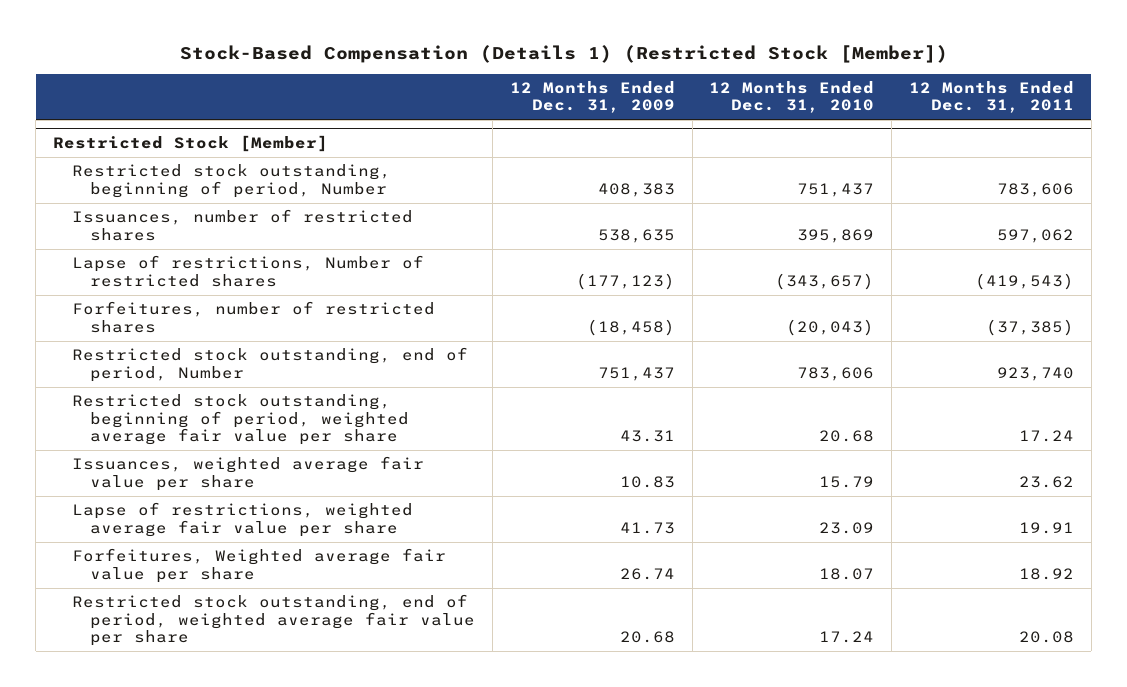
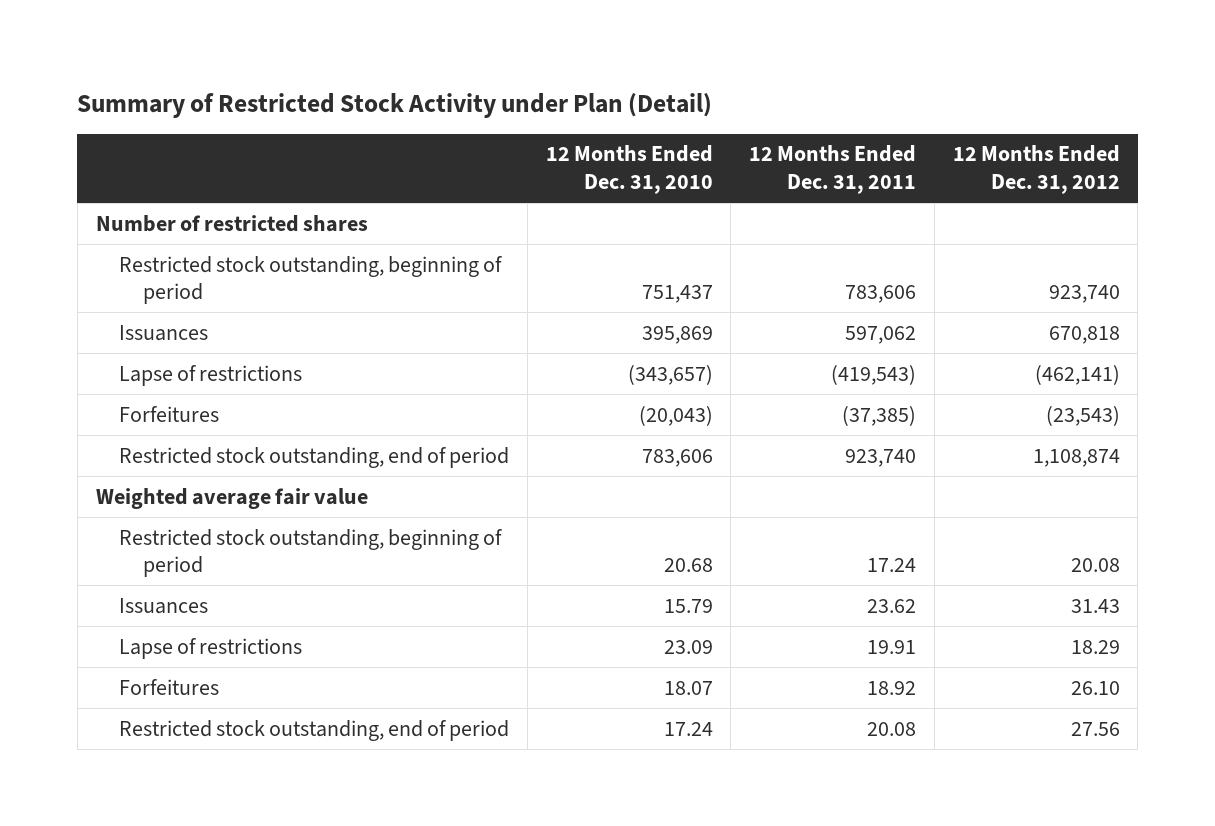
- Stock-Based Compensation (Details 1) (Restricted Stock [Member])
+ Summary of Restricted Stock Activity under Plan (Detail)
- | 12 Months Ended Dec. 31, 2009 | 12 Months Ended Dec. 31, 2010 | 12 Months Ended Dec. 31, 2011
+ | 12 Months Ended Dec. 31, 2010 | 12 Months Ended Dec. 31, 2011 | 12 Months Ended Dec. 31, 2012
- Restricted Stock [Member]
- Restricted stock outstanding, beginning of period, Number | 408,383 | 751,437 | 783,606
- Issuances, number of restricted shares | 538,635 | 395,869 | 597,062
- Lapse of restrictions, Number of restricted shares | (177,123) | (343,657) | (419,543)
- Forfeitures, number of restricted shares | (18,458) | (20,043) | (37,385)
- Restricted stock outstanding, end of period, Number | 751,437 | 783,606 | 923,740
- Restricted stock outstanding, beginning of period, weighted average fair value per share | 43.31 | 20.68 | 17.24
- Issuances, weighted average fair value per share | 10.83 | 15.79 | 23.62
- Lapse of restrictions, weighted average fair value per share | 41.73 | 23.09 | 19.91
- Forfeitures, Weighted average fair value per share | 26.74 | 18.07 | 18.92
- Restricted stock outstanding, end of period, weighted average fair value per share | 20.68 | 17.24 | 20.08
+ Number of restricted shares
+ Restricted stock outstanding, beginning of period | 751,437 | 783,606 | 923,740
+ Issuances | 395,869 | 597,062 | 670,818
+ Lapse of restrictions | (343,657) | (419,543) | (462,141)
+ Forfeitures | (20,043) | (37,385) | (23,543)
+ Restricted stock outstanding, end of period | 783,606 | 923,740 | 1,108,874
+ Weighted average fair value
+ Restricted stock outstanding, beginning of period | 20.68 | 17.24 | 20.08
+ Issuances | 15.79 | 23.62 | 31.43
+ Lapse of restrictions | 23.09 | 19.91 | 18.29
+ Forfeitures | 18.07 | 18.92 | 26.10
+ Restricted stock outstanding, end of period | 17.24 | 20.08 | 27.56

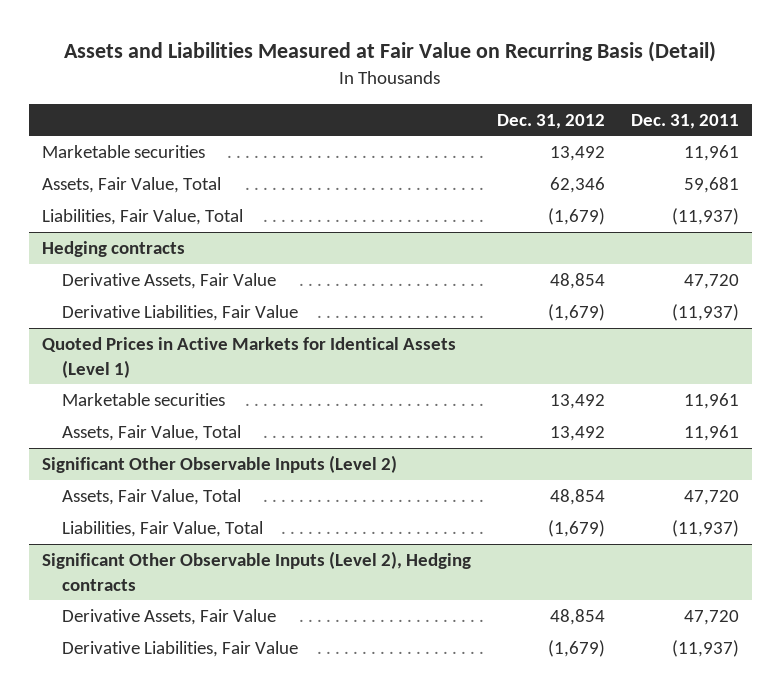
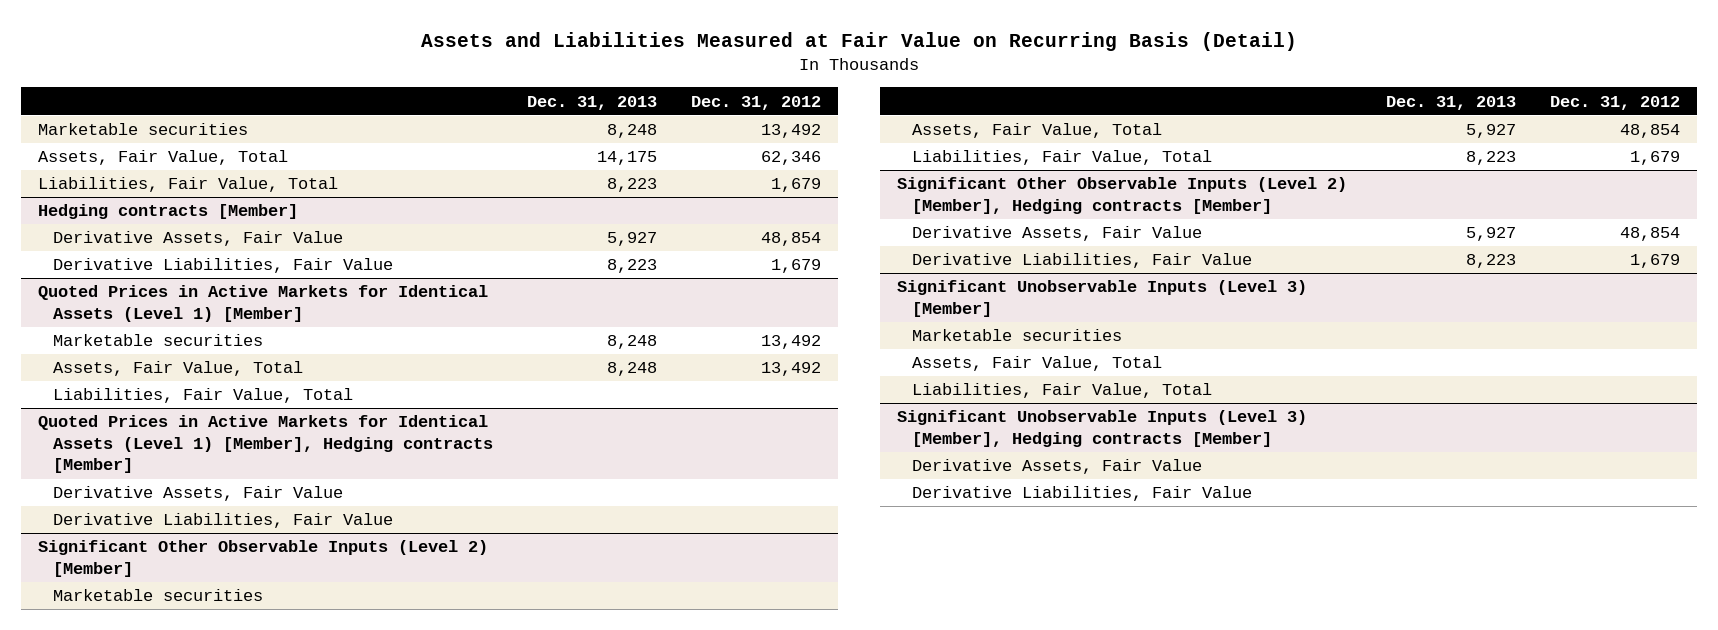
- | Dec. 31, 2012 | Dec. 31, 2011
+ | Dec. 31, 2013 | Dec. 31, 2012
- Liabilities, Fair Value, Total | (1,679) | (11,937)
- Hedging contracts
+ Liabilities, Fair Value, Total | 8,223 | 1,679
+ Hedging contracts [Member]
- Derivative Liabilities, Fair Value | (1,679) | (11,937)
- Quoted Prices in Active Markets for Identical Assets (Level 1)
+ Derivative Liabilities, Fair Value | 8,223 | 1,679
+ Quoted Prices in Active Markets for Identical Assets (Level 1) [Member]
- Significant Other Observable Inputs (Level 2)
+ Liabilities, Fair Value, Total
+ Quoted Prices in Active Markets for Identical Assets (Level 1) [Member], Hedging contracts [Member]
+ Derivative Assets, Fair Value
+ Derivative Liabilities, Fair Value
+ Significant Other Observable Inputs (Level 2) [Member]
+ Marketable securities
- Liabilities, Fair Value, Total | (1,679) | (11,937)
- Significant Other Observable Inputs (Level 2), Hedging contracts
+ Liabilities, Fair Value, Total | 8,223 | 1,679
+ Significant Other Observable Inputs (Level 2) [Member], Hedging contracts [Member]
- Derivative Liabilities, Fair Value | (1,679) | (11,937)
+ Derivative Liabilities, Fair Value | 8,223 | 1,679
+ Significant Unobservable Inputs (Level 3) [Member]
+ Marketable securities
+ Assets, Fair Value, Total
+ Liabilities, Fair Value, Total
+ Significant Unobservable Inputs (Level 3) [Member], Hedging contracts [Member]
+ Derivative Assets, Fair Value
+ Derivative Liabilities, Fair Value

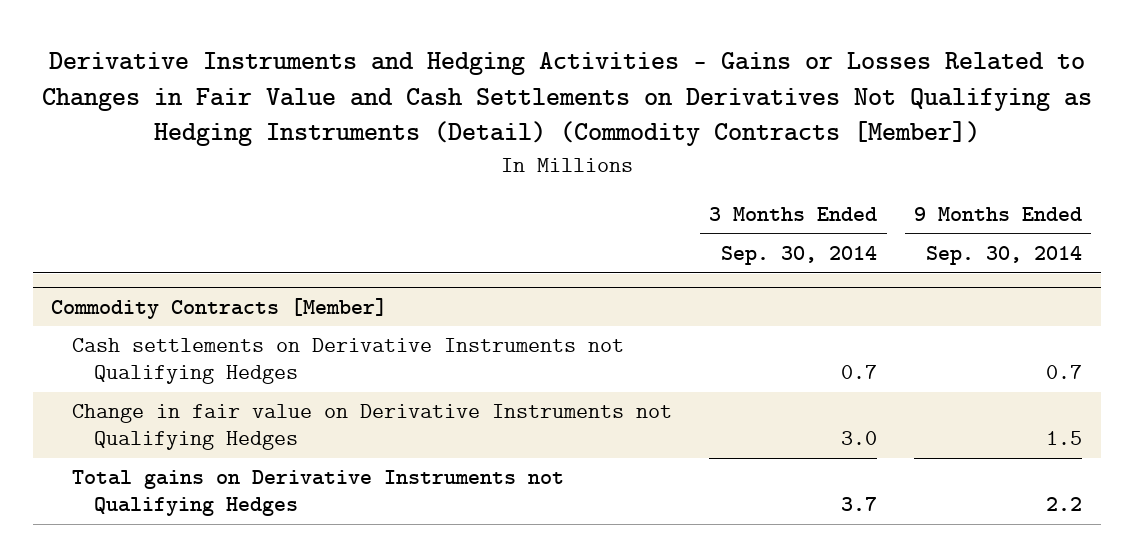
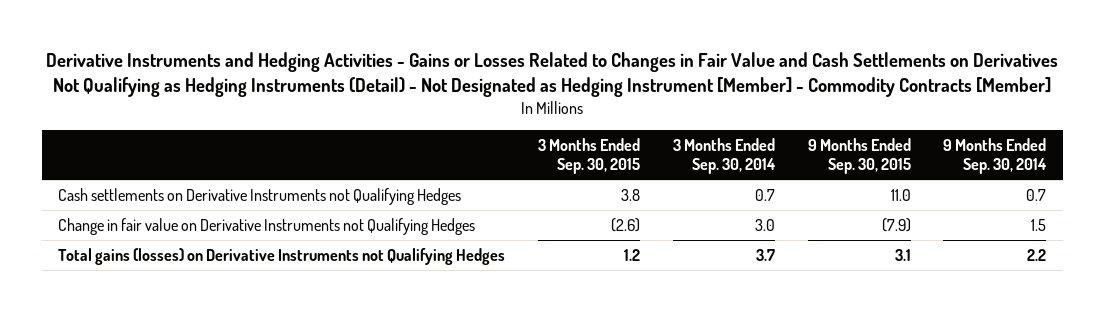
- Derivative Instruments and Hedging Activities - Gains or Losses Related to Changes in Fair Value and Cash Settlements on Derivatives Not Qualifying as Hedging Instruments (Detail) (Commodity Contracts [Member])
+ Derivative Instruments and Hedging Activities - Gains or Losses Related to Changes in Fair Value and Cash Settlements on Derivatives Not Qualifying as Hedging Instruments (Detail) - Not Designated as Hedging Instrument [Member] - Commodity Contracts [Member]
- | 3 Months Ended Sep. 30, 2014 | 9 Months Ended Sep. 30, 2014
+ | 3 Months Ended Sep. 30, 2015 | 3 Months Ended Sep. 30, 2014 | 9 Months Ended Sep. 30, 2015 | 9 Months Ended Sep. 30, 2014
- Commodity Contracts [Member]
- Total gains on Derivative Instruments not Qualifying Hedges | 3.7 | 2.2
+ Total gains (losses) on Derivative Instruments not Qualifying Hedges | 1.2 | 3.7 | 3.1 | 2.2

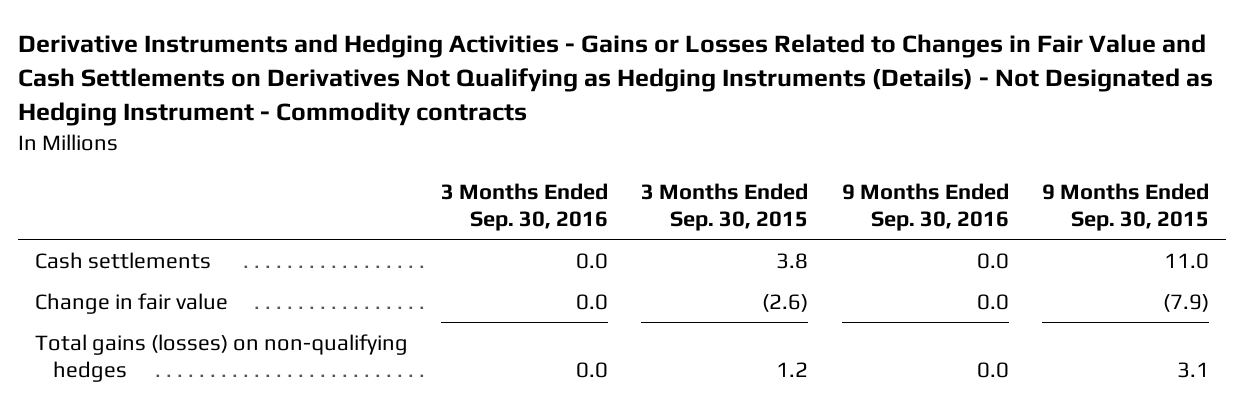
- Derivative Instruments and Hedging Activities - Gains or Losses Related to Changes in Fair Value and Cash Settlements on Derivatives Not Qualifying as Hedging Instruments (Detail) - Not Designated as Hedging Instrument [Member] - Commodity Contracts [Member]
+ Derivative Instruments and Hedging Activities - Gains or Losses Related to Changes in Fair Value and Cash Settlements on Derivatives Not Qualifying as Hedging Instruments (Details) - Not Designated as Hedging Instrument - Commodity contracts
- | 3 Months Ended Sep. 30, 2015 | 3 Months Ended Sep. 30, 2014 | 9 Months Ended Sep. 30, 2015 | 9 Months Ended Sep. 30, 2014
+ | 3 Months Ended Sep. 30, 2016 | 3 Months Ended Sep. 30, 2015 | 9 Months Ended Sep. 30, 2016 | 9 Months Ended Sep. 30, 2015
- Cash settlements on Derivative Instruments not Qualifying Hedges | 3.8 | 0.7 | 11.0 | 0.7
- Change in fair value on Derivative Instruments not Qualifying Hedges | (2.6) | 3.0 | (7.9) | 1.5
- Total gains (losses) on Derivative Instruments not Qualifying Hedges | 1.2 | 3.7 | 3.1 | 2.2
+ Cash settlements | 0.0 | 3.8 | 0.0 | 11.0
+ Change in fair value | 0.0 | (2.6) | 0.0 | (7.9)
+ Total gains (losses) on non-qualifying hedges | 0.0 | 1.2 | 0.0 | 3.1

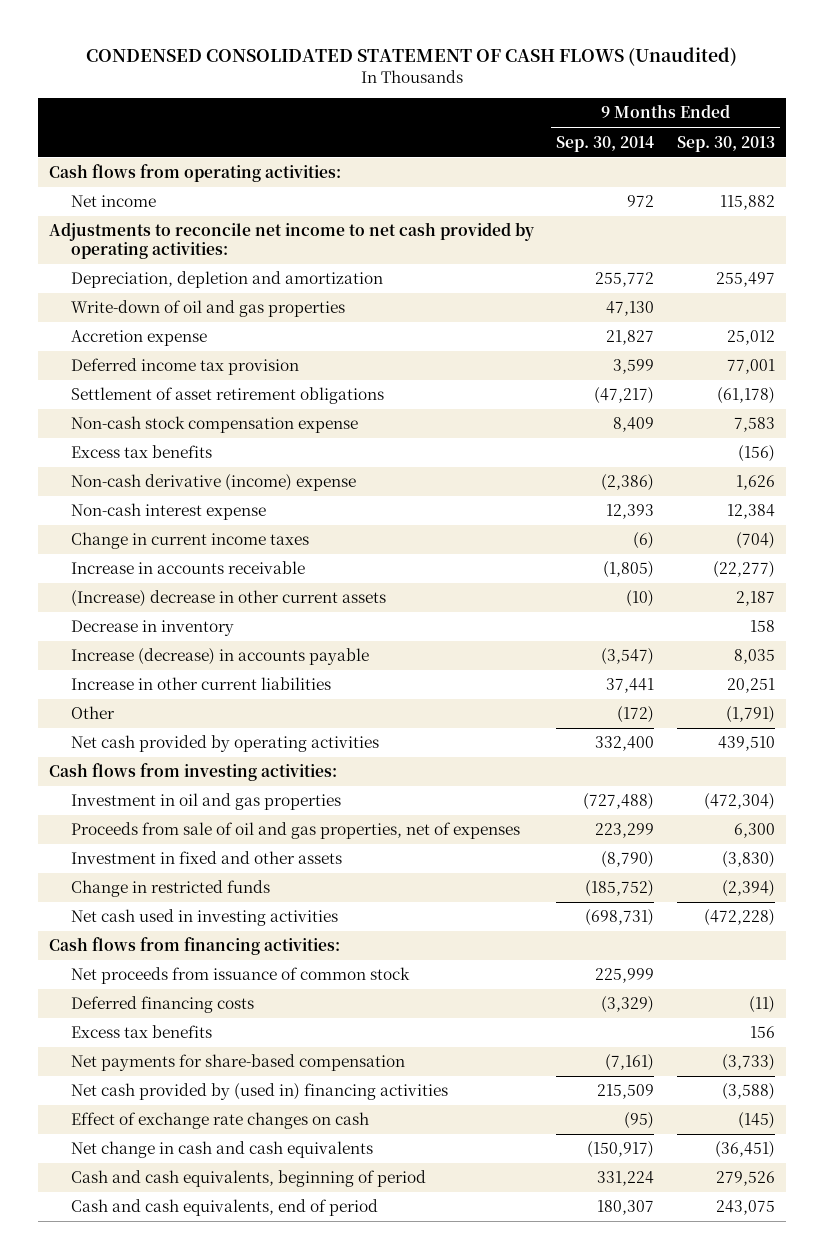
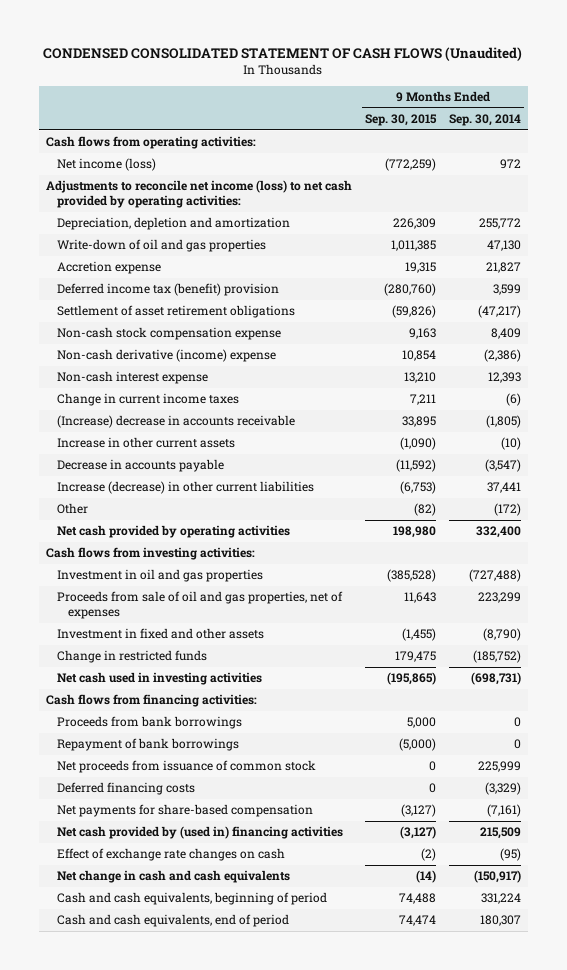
- | 9 Months Ended Sep. 30, 2014 | 9 Months Ended Sep. 30, 2013
+ | 9 Months Ended Sep. 30, 2015 | 9 Months Ended Sep. 30, 2014
- Net income | 972 | 115,882
- Adjustments to reconcile net income to net cash provided by operating activities:
+ Net income (loss) | (772,259) | 972
+ Adjustments to reconcile net income (loss) to net cash provided by operating activities:
- Deferred income tax provision | 3,599 | 77,001
+ Deferred income tax (benefit) provision | (280,760) | 3,599
- Excess tax benefits | | (156)
- Increase in accounts receivable | (1,805) | (22,277)
- (Increase) decrease in other current assets | (10) | 2,187
- Decrease in inventory | | 158
- Increase (decrease) in accounts payable | (3,547) | 8,035
- Increase in other current liabilities | 37,441 | 20,251
+ (Increase) decrease in accounts receivable | 33,895 | (1,805)
+ Increase in other current assets | (1,090) | (10)
+ Decrease in accounts payable | (11,592) | (3,547)
+ Increase (decrease) in other current liabilities | (6,753) | 37,441
+ Proceeds from bank borrowings | 5,000 | 0
+ Repayment of bank borrowings | (5,000) | 0
- Excess tax benefits | | 156

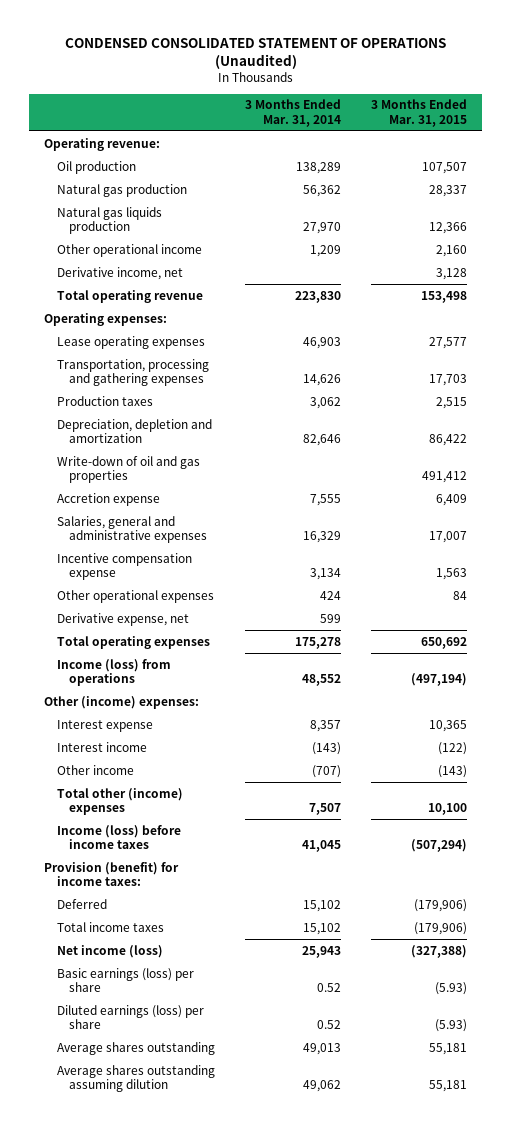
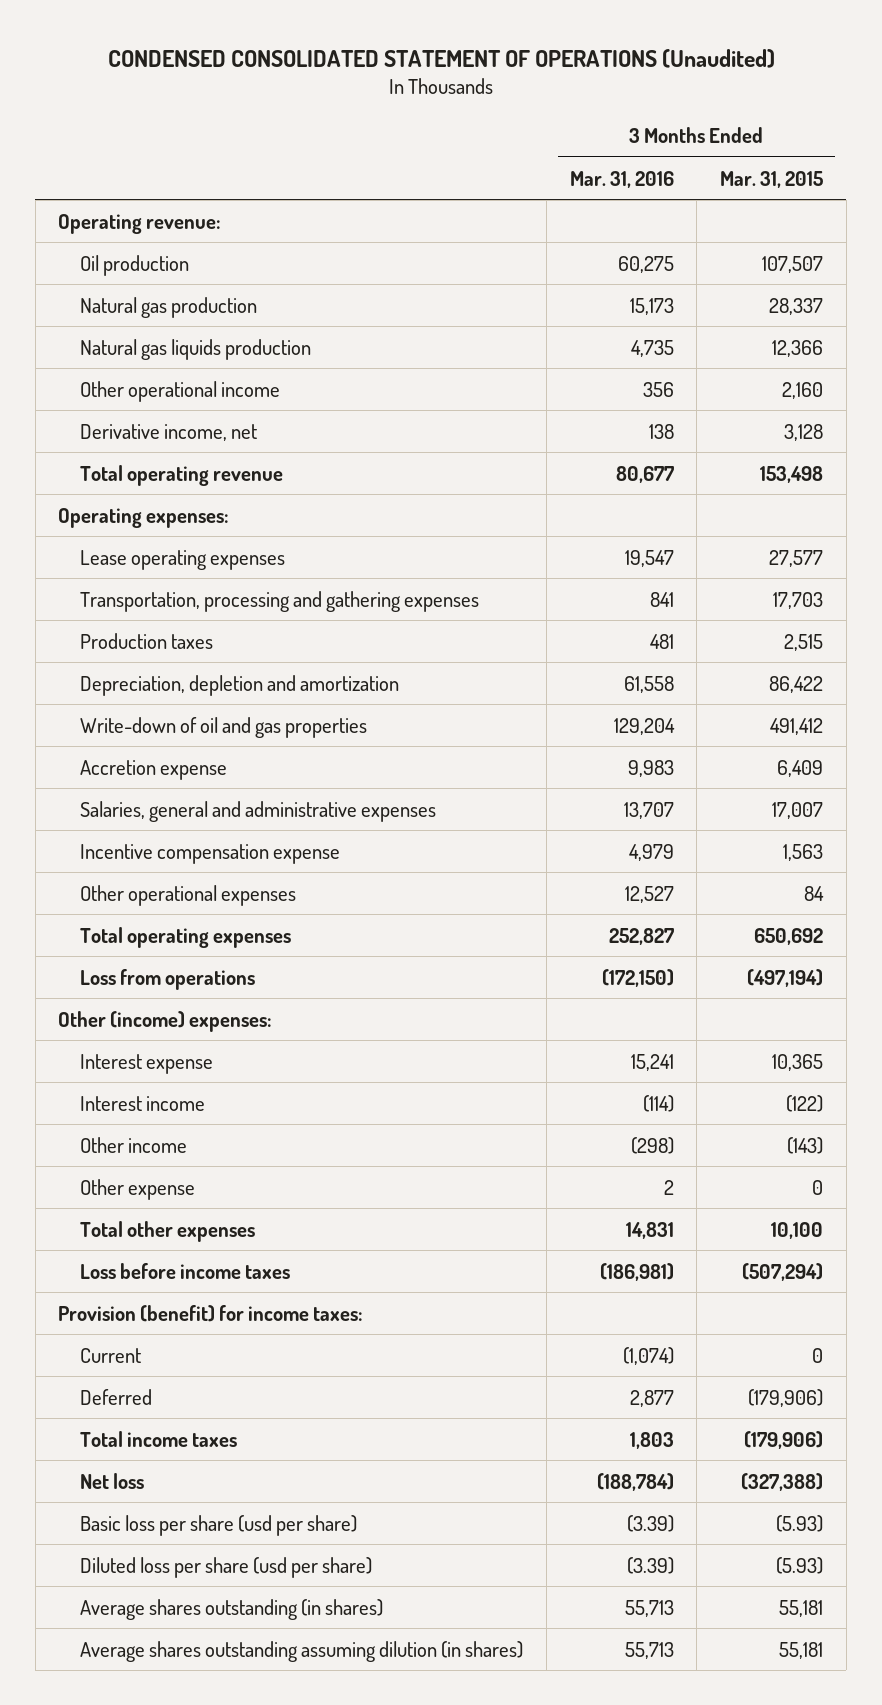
- | 3 Months Ended Mar. 31, 2014 | 3 Months Ended Mar. 31, 2015
+ | 3 Months Ended Mar. 31, 2016 | 3 Months Ended Mar. 31, 2015
- Derivative expense, net | 599 |
- Income (loss) from operations | 48,552 | (497,194)
+ Loss from operations | (172,150) | (497,194)
- Total other (income) expenses | 7,507 | 10,100
- Income (loss) before income taxes | 41,045 | (507,294)
+ Other expense | 2 | 0
+ Total other expenses | 14,831 | 10,100
+ Loss before income taxes | (186,981) | (507,294)
+ Current | (1,074) | 0
- Net income (loss) | 25,943 | (327,388)
- Basic earnings (loss) per share | 0.52 | (5.93)
- Diluted earnings (loss) per share | 0.52 | (5.93)
- Average shares outstanding | 49,013 | 55,181
- Average shares outstanding assuming dilution | 49,062 | 55,181
+ Net loss | (188,784) | (327,388)
+ Basic loss per share (usd per share) | (3.39) | (5.93)
+ Diluted loss per share (usd per share) | (3.39) | (5.93)
+ Average shares outstanding (in shares) | 55,713 | 55,181
+ Average shares outstanding assuming dilution (in shares) | 55,713 | 55,181

